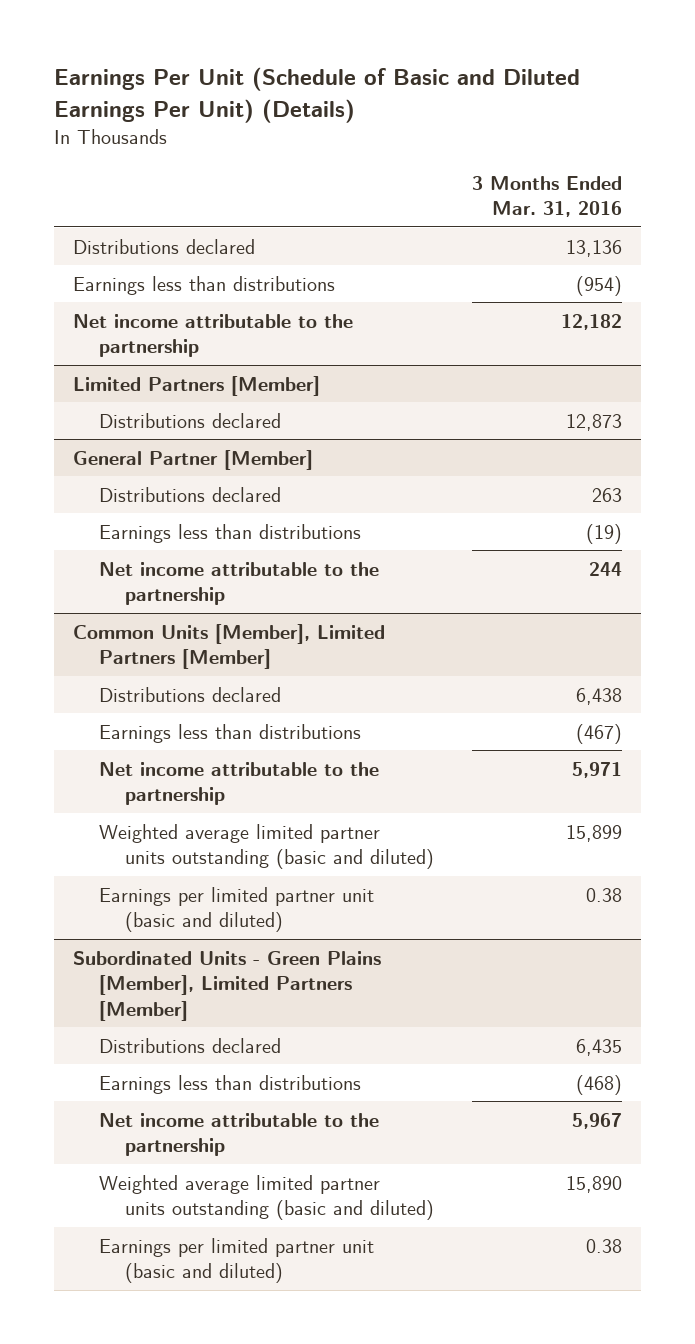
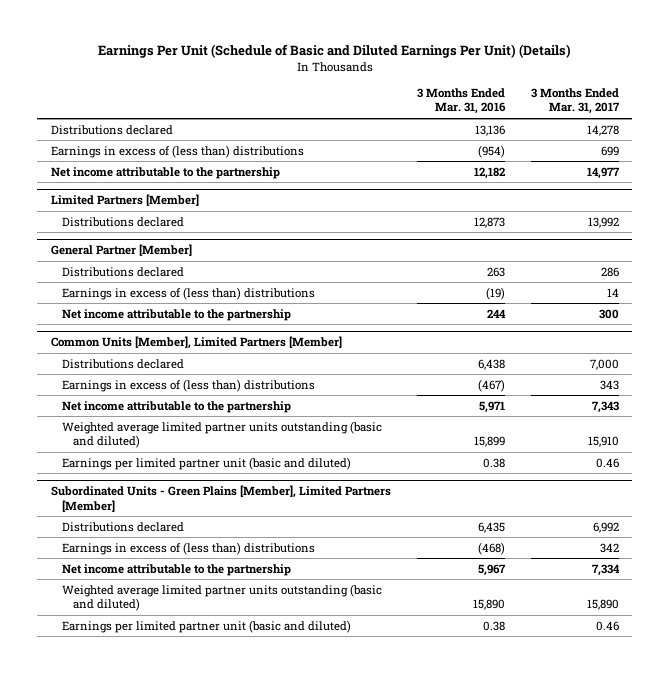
- | 3 Months Ended Mar. 31, 2016
+ | 3 Months Ended Mar. 31, 2016 | 3 Months Ended Mar. 31, 2017
- Earnings less than distributions | (954)
+ Earnings in excess of (less than) distributions | (954) | 699
@ General Partner [Member]
- Earnings less than distributions | (19)
+ Earnings in excess of (less than) distributions | (19) | 14
@ Common Units [Member], Limited Partners [Member]
- Earnings less than distributions | (467)
+ Earnings in excess of (less than) distributions | (467) | 343
@ Subordinated Units - Green Plains [Member], Limited Partners [Member]
- Earnings less than distributions | (468)
+ Earnings in excess of (less than) distributions | (468) | 342

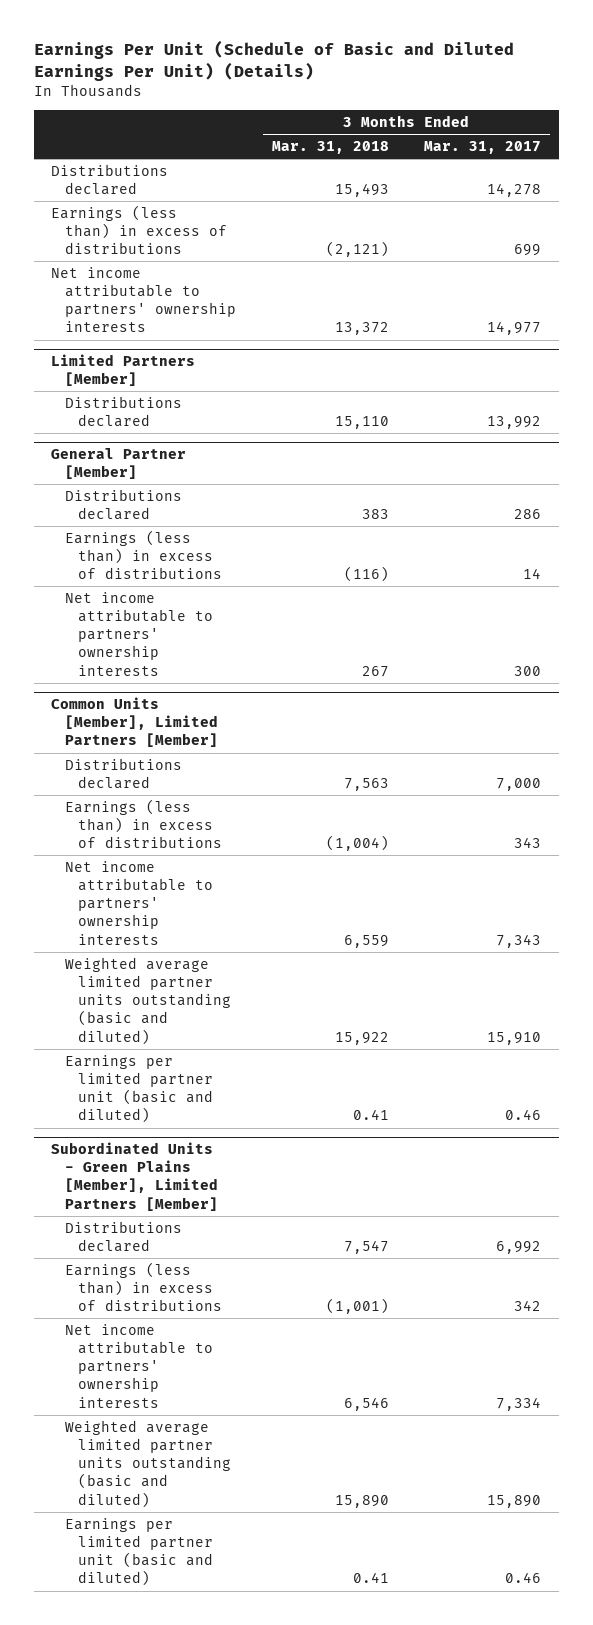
- | 3 Months Ended Mar. 31, 2016 | 3 Months Ended Mar. 31, 2017
+ | 3 Months Ended Mar. 31, 2018 | 3 Months Ended Mar. 31, 2017
- Earnings in excess of (less than) distributions | (954) | 699
- Net income attributable to the partnership | 12,182 | 14,977
+ Earnings (less than) in excess of distributions | (2,121) | 699
+ Net income attributable to partners' ownership interests | 13,372 | 14,977
@ General Partner [Member]
- Earnings in excess of (less than) distributions | (19) | 14
- Net income attributable to the partnership | 244 | 300
+ Earnings (less than) in excess of distributions | (116) | 14
+ Net income attributable to partners' ownership interests | 267 | 300
@ Common Units [Member], Limited Partners [Member]
- Earnings in excess of (less than) distributions | (467) | 343
- Net income attributable to the partnership | 5,971 | 7,343
+ Earnings (less than) in excess of distributions | (1,004) | 343
+ Net income attributable to partners' ownership interests | 6,559 | 7,343
@ Subordinated Units - Green Plains [Member], Limited Partners [Member]
- Earnings in excess of (less than) distributions | (468) | 342
- Net income attributable to the partnership | 5,967 | 7,334
+ Earnings (less than) in excess of distributions | (1,001) | 342
+ Net income attributable to partners' ownership interests | 6,546 | 7,334

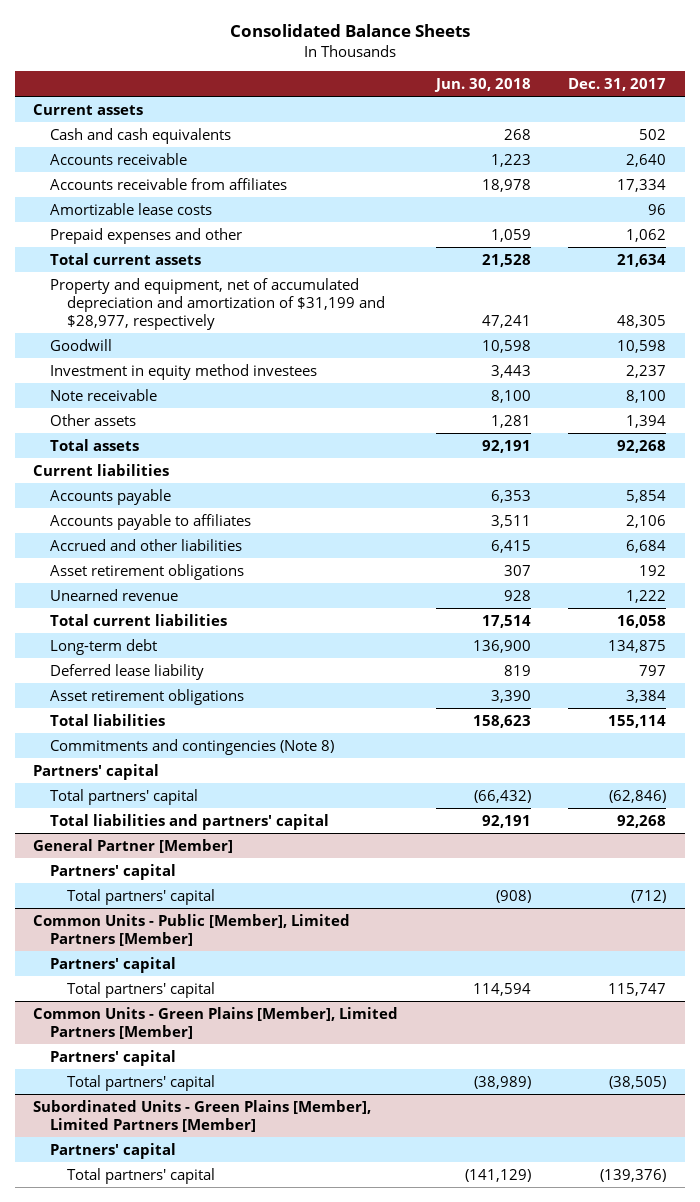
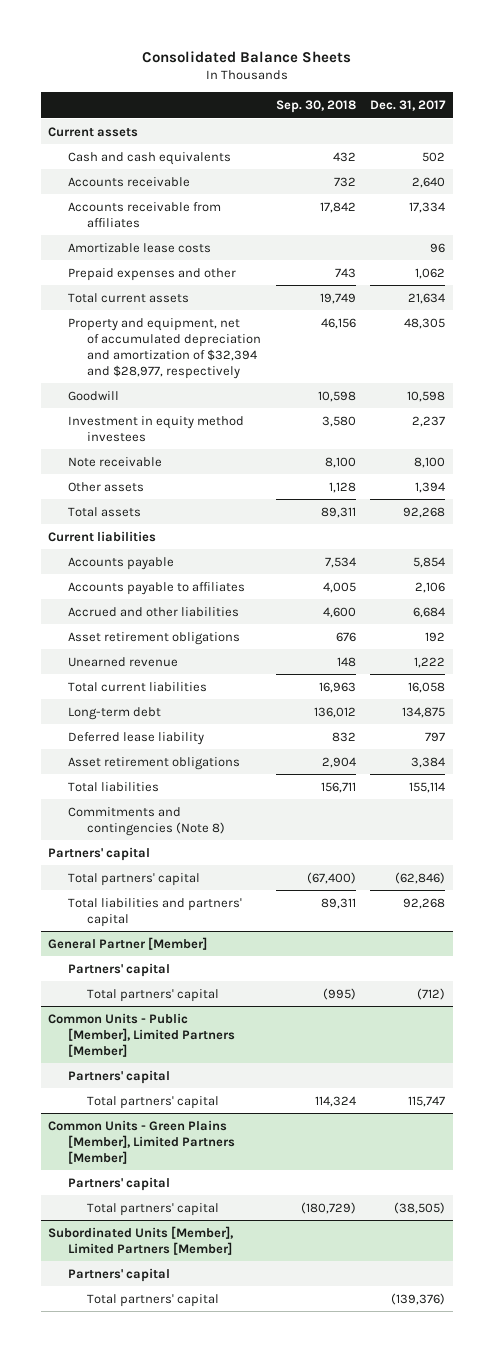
- | Jun. 30, 2018 | Dec. 31, 2017
+ | Sep. 30, 2018 | Dec. 31, 2017
- Property and equipment, net of accumulated depreciation and amortization of $31,199 and $28,977, respectively | 47,241 | 48,305
+ Property and equipment, net of accumulated depreciation and amortization of $32,394 and $28,977, respectively | 46,156 | 48,305
- Subordinated Units - Green Plains [Member], Limited Partners [Member]
+ Subordinated Units [Member], Limited Partners [Member]

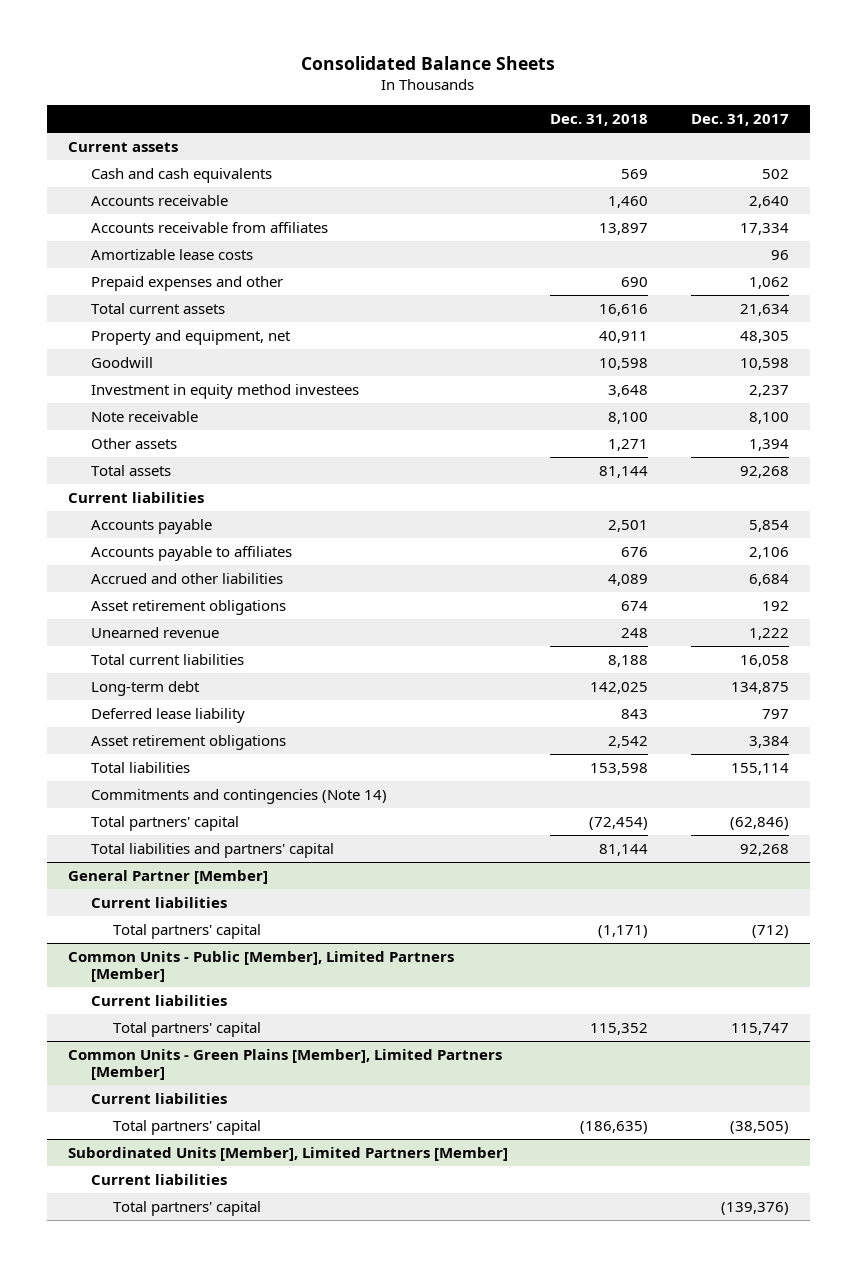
- | Sep. 30, 2018 | Dec. 31, 2017
+ | Dec. 31, 2018 | Dec. 31, 2017
- Property and equipment, net of accumulated depreciation and amortization of $32,394 and $28,977, respectively | 46,156 | 48,305
+ Property and equipment, net | 40,911 | 48,305
- Commitments and contingencies (Note 8)
- Partners' capital
+ Commitments and contingencies (Note 14)
@ General Partner [Member]
- Partners' capital
+ Current liabilities
@ Common Units - Public [Member], Limited Partners [Member]
- Partners' capital
+ Current liabilities
@ Common Units - Green Plains [Member], Limited Partners [Member]
- Partners' capital
+ Current liabilities
@ Subordinated Units [Member], Limited Partners [Member]
- Partners' capital
+ Current liabilities

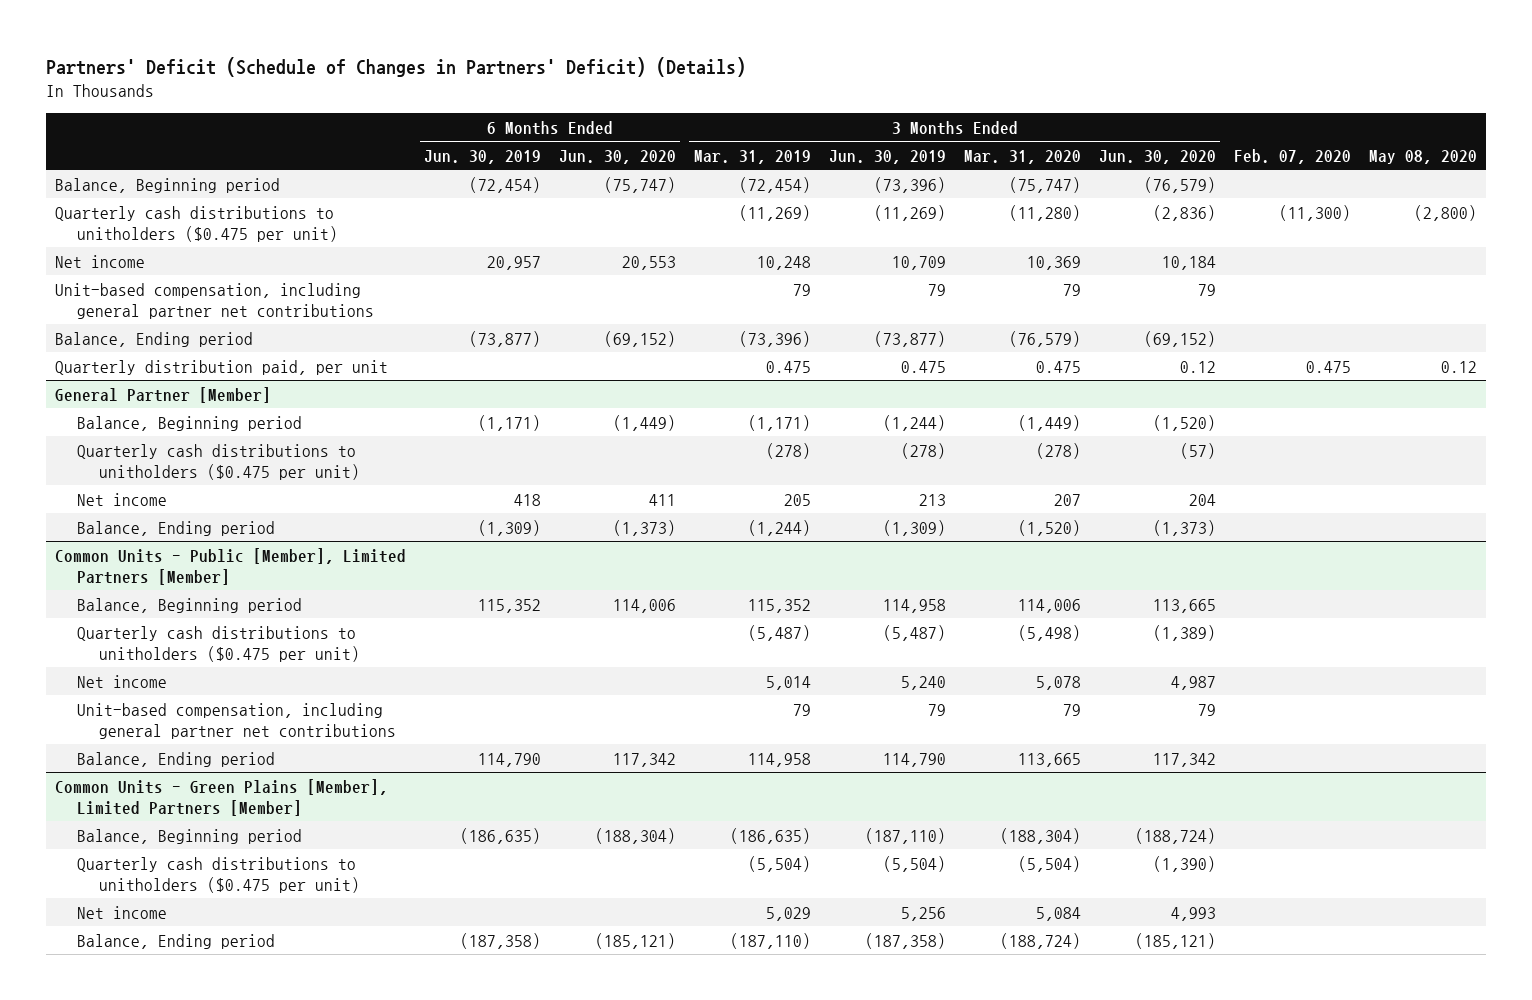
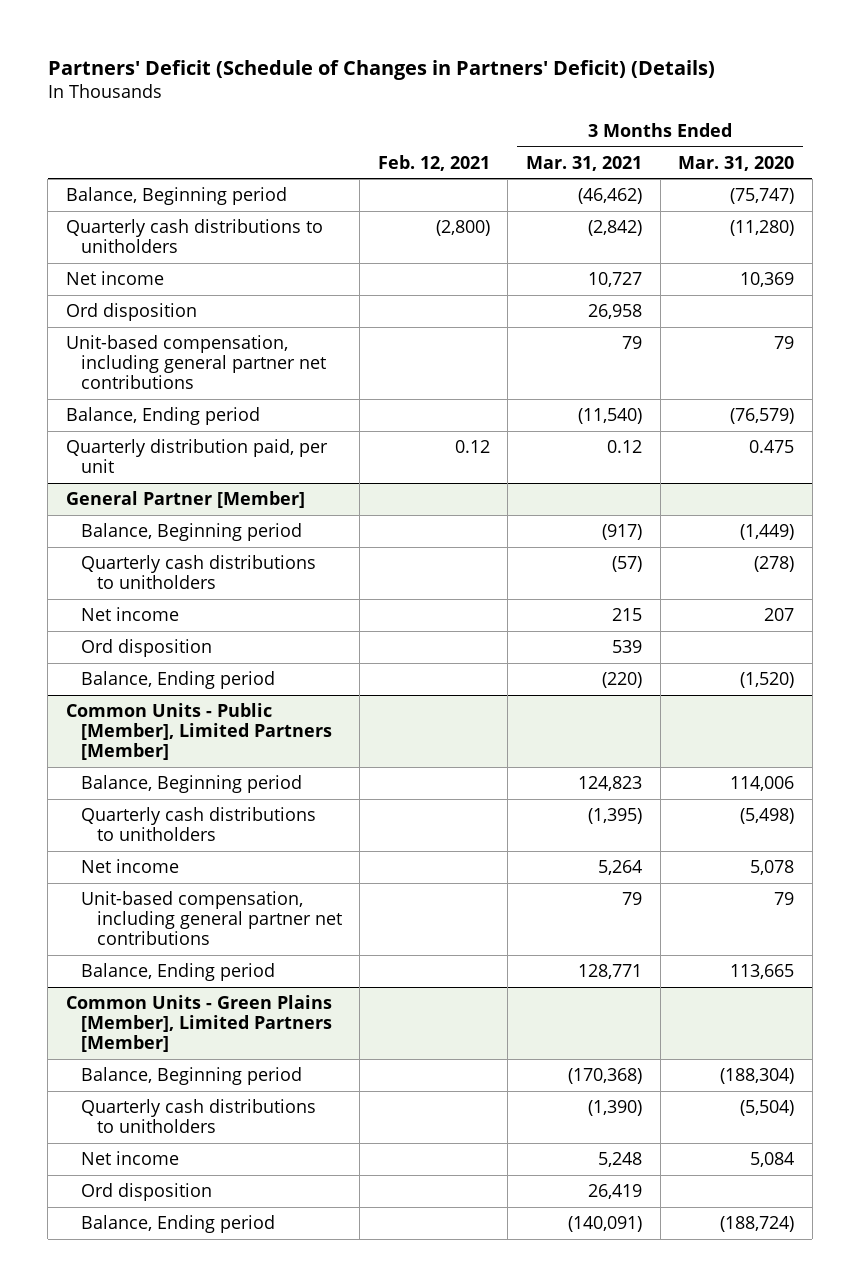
- | 6 Months Ended Jun. 30, 2019 | 6 Months Ended Jun. 30, 2020 | 3 Months Ended Mar. 31, 2019 | 3 Months Ended Jun. 30, 2019 | 3 Months Ended Mar. 31, 2020 | 3 Months Ended Jun. 30, 2020 | Feb. 07, 2020 | May 08, 2020
+ | Feb. 12, 2021 | 3 Months Ended Mar. 31, 2021 | 3 Months Ended Mar. 31, 2020
- Quarterly cash distributions to unitholders ($0.475 per unit) | | | (11,269) | (11,269) | (11,280) | (2,836) | (11,300) | (2,800)
+ Quarterly cash distributions to unitholders | (2,800) | (2,842) | (11,280)
+ Ord disposition | | 26,958 |
@ General Partner [Member]
- Quarterly cash distributions to unitholders ($0.475 per unit) | | | (278) | (278) | (278) | (57) | |
+ Quarterly cash distributions to unitholders | | (57) | (278)
+ Ord disposition | | 539 |
@ Common Units - Public [Member], Limited Partners [Member]
- Quarterly cash distributions to unitholders ($0.475 per unit) | | | (5,487) | (5,487) | (5,498) | (1,389) | |
+ Quarterly cash distributions to unitholders | | (1,395) | (5,498)
@ Common Units - Green Plains [Member], Limited Partners [Member]
- Quarterly cash distributions to unitholders ($0.475 per unit) | | | (5,504) | (5,504) | (5,504) | (1,390) | |
+ Quarterly cash distributions to unitholders | | (1,390) | (5,504)
+ Ord disposition | | 26,419 |

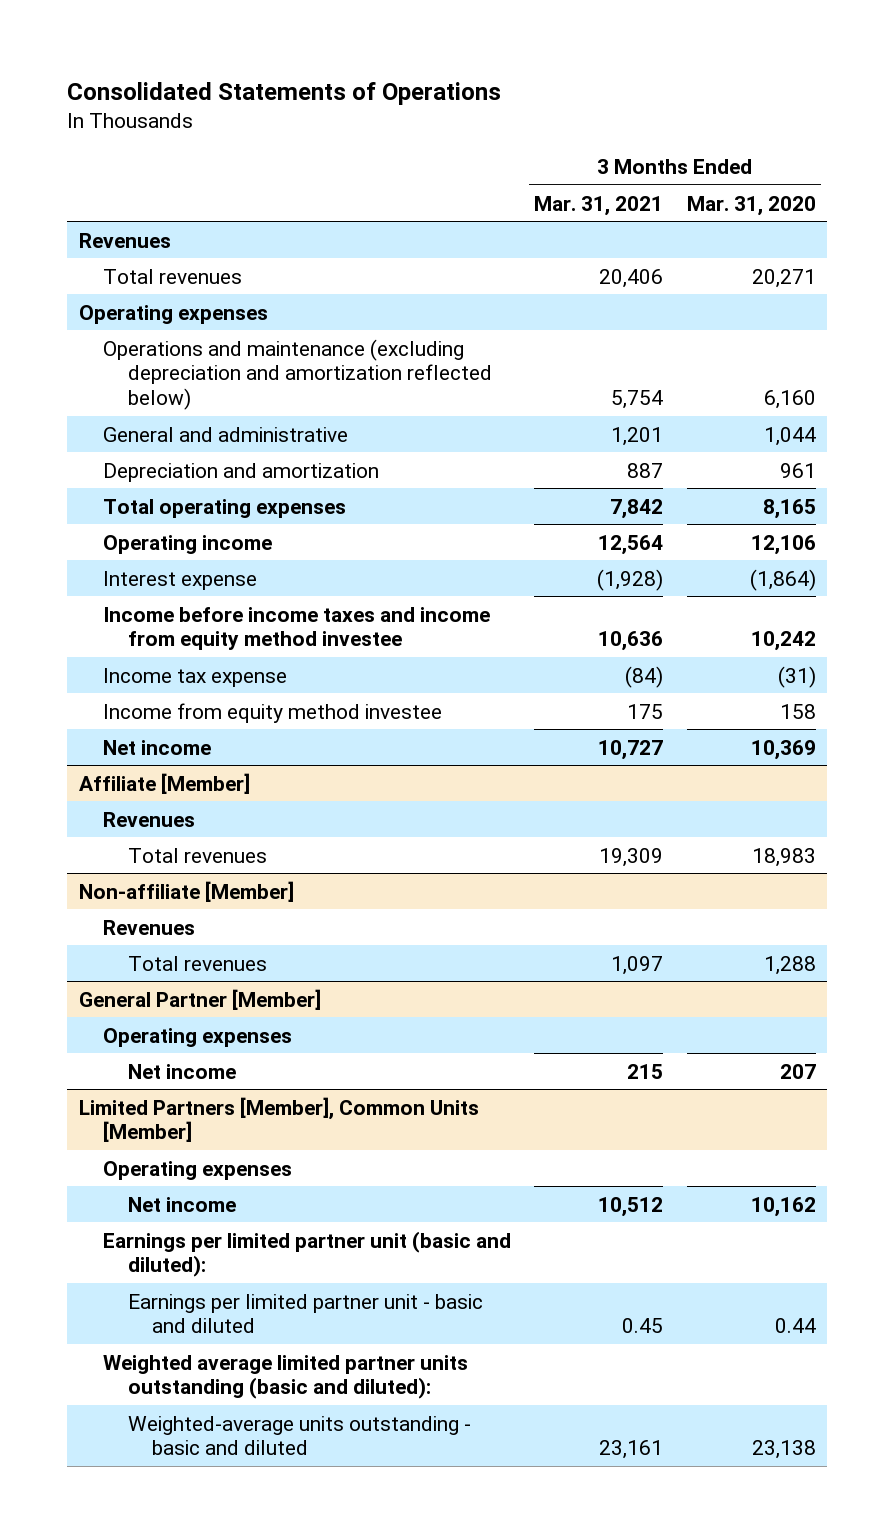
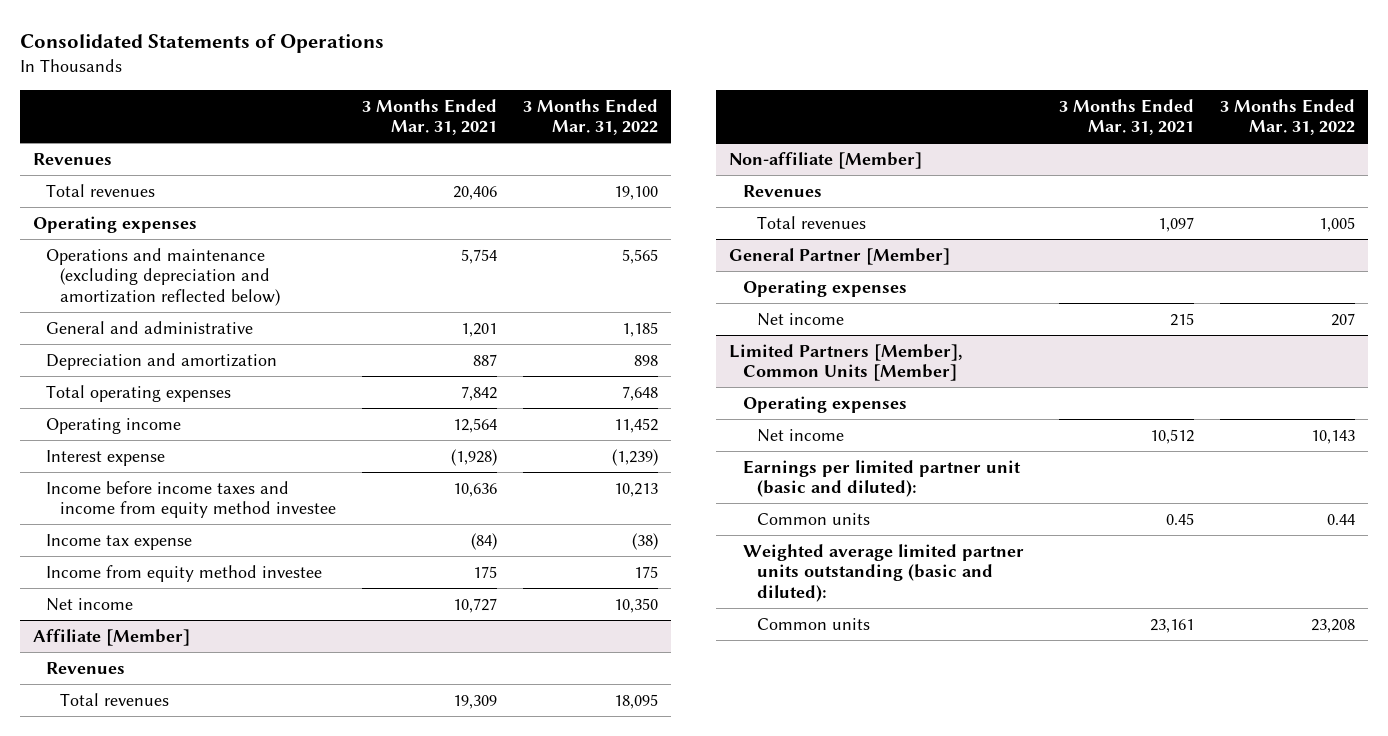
- | 3 Months Ended Mar. 31, 2021 | 3 Months Ended Mar. 31, 2020
+ | 3 Months Ended Mar. 31, 2021 | 3 Months Ended Mar. 31, 2022
@ Limited Partners [Member], Common Units [Member]
- Earnings per limited partner unit - basic and diluted | 0.45 | 0.44
+ Common units | 0.45 | 0.44
- Weighted-average units outstanding - basic and diluted | 23,161 | 23,138
+ Common units | 23,161 | 23,208

